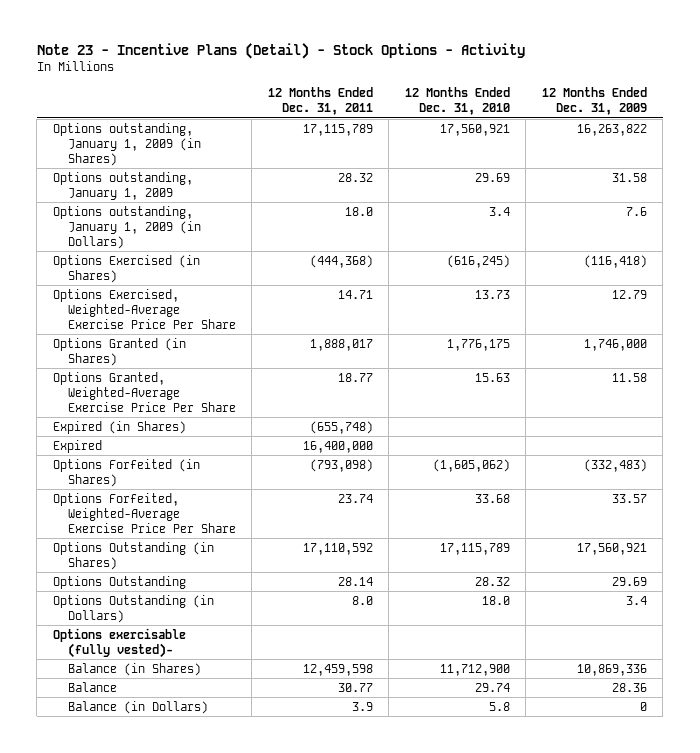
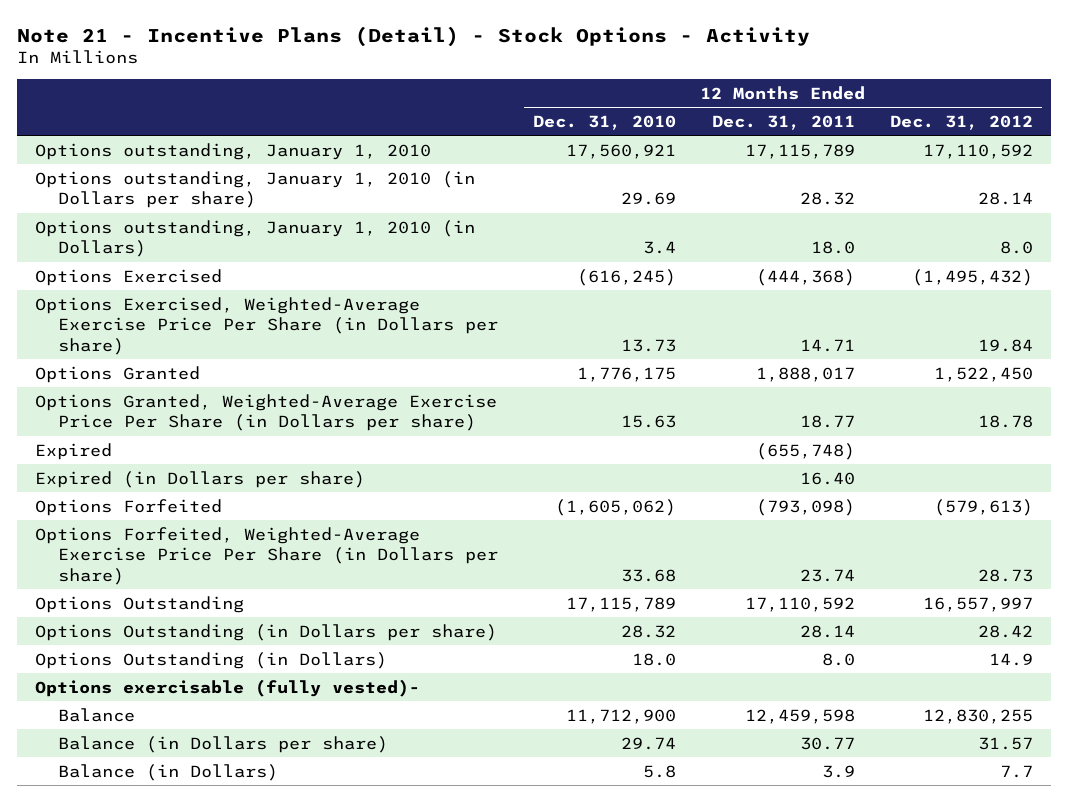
- Note 23 - Incentive Plans (Detail) - Stock Options - Activity
+ Note 21 - Incentive Plans (Detail) - Stock Options - Activity
- | 12 Months Ended Dec. 31, 2011 | 12 Months Ended Dec. 31, 2010 | 12 Months Ended Dec. 31, 2009
+ | 12 Months Ended Dec. 31, 2010 | 12 Months Ended Dec. 31, 2011 | 12 Months Ended Dec. 31, 2012
- Options outstanding, January 1, 2009 (in Shares) | 17,115,789 | 17,560,921 | 16,263,822
- Options outstanding, January 1, 2009 | 28.32 | 29.69 | 31.58
- Options outstanding, January 1, 2009 (in Dollars) | 18.0 | 3.4 | 7.6
- Options Exercised (in Shares) | (444,368) | (616,245) | (116,418)
- Options Exercised, Weighted-Average Exercise Price Per Share | 14.71 | 13.73 | 12.79
- Options Granted (in Shares) | 1,888,017 | 1,776,175 | 1,746,000
- Options Granted, Weighted-Average Exercise Price Per Share | 18.77 | 15.63 | 11.58
- Expired (in Shares) | (655,748) | |
- Expired | 16,400,000 | |
- Options Forfeited (in Shares) | (793,098) | (1,605,062) | (332,483)
- Options Forfeited, Weighted-Average Exercise Price Per Share | 23.74 | 33.68 | 33.57
- Options Outstanding (in Shares) | 17,110,592 | 17,115,789 | 17,560,921
- Options Outstanding | 28.14 | 28.32 | 29.69
+ Options outstanding, January 1, 2010 | 17,560,921 | 17,115,789 | 17,110,592
+ Options outstanding, January 1, 2010 (in Dollars per share) | 29.69 | 28.32 | 28.14
+ Options outstanding, January 1, 2010 (in Dollars) | 3.4 | 18.0 | 8.0
+ Options Exercised | (616,245) | (444,368) | (1,495,432)
+ Options Exercised, Weighted-Average Exercise Price Per Share (in Dollars per share) | 13.73 | 14.71 | 19.84
+ Options Granted | 1,776,175 | 1,888,017 | 1,522,450
+ Options Granted, Weighted-Average Exercise Price Per Share (in Dollars per share) | 15.63 | 18.77 | 18.78
+ Expired | | (655,748) |
+ Expired (in Dollars per share) | | 16.40 |
+ Options Forfeited | (1,605,062) | (793,098) | (579,613)
+ Options Forfeited, Weighted-Average Exercise Price Per Share (in Dollars per share) | 33.68 | 23.74 | 28.73
+ Options Outstanding | 17,115,789 | 17,110,592 | 16,557,997
+ Options Outstanding (in Dollars per share) | 28.32 | 28.14 | 28.42
- Balance (in Shares) | 12,459,598 | 11,712,900 | 10,869,336
- Balance | 30.77 | 29.74 | 28.36
+ Balance | 11,712,900 | 12,459,598 | 12,830,255
+ Balance (in Dollars per share) | 29.74 | 30.77 | 31.57

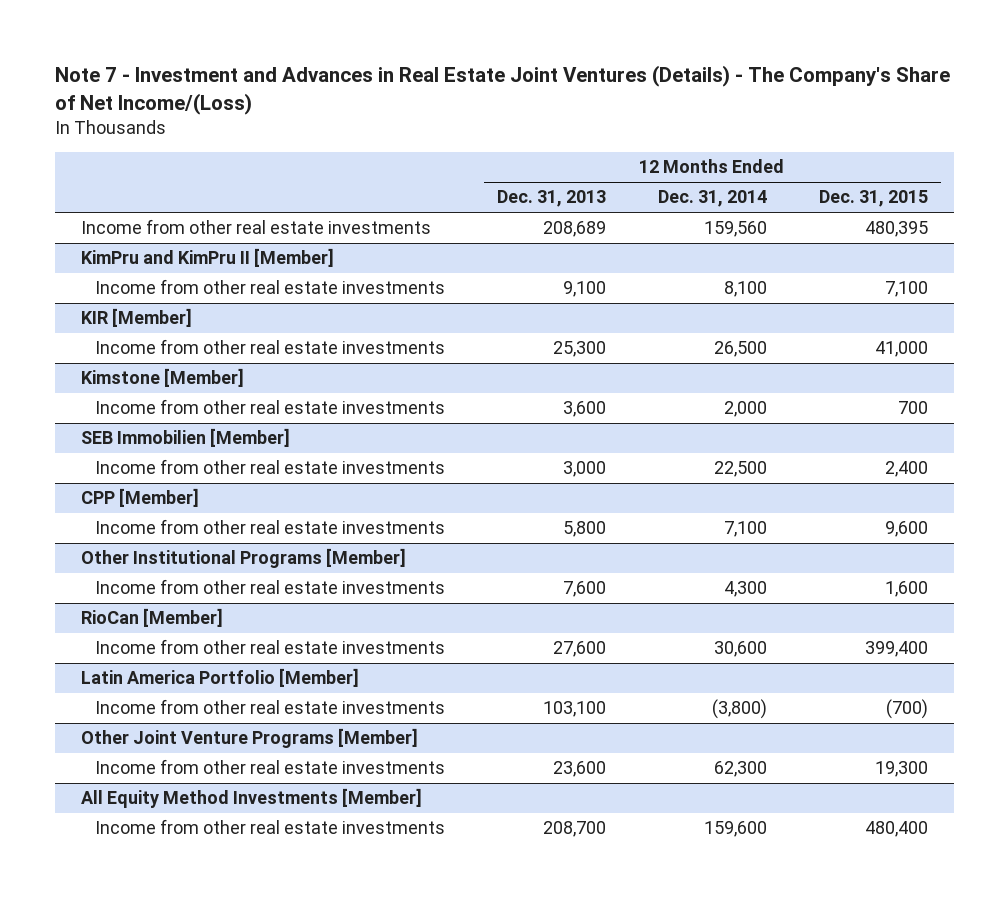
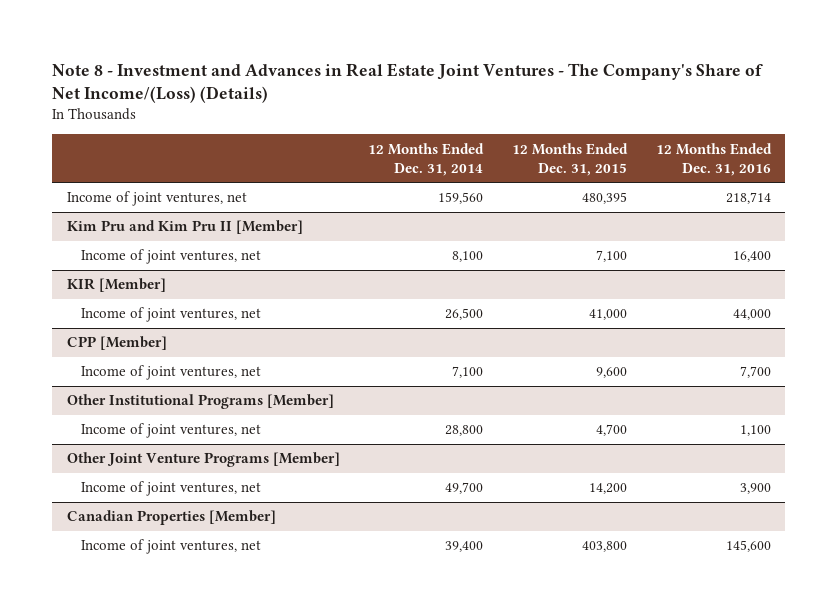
- Note 7 - Investment and Advances in Real Estate Joint Ventures (Details) - The Company's Share of Net Income/(Loss)
+ Note 8 - Investment and Advances in Real Estate Joint Ventures - The Company's Share of Net Income/(Loss) (Details)
- | 12 Months Ended Dec. 31, 2013 | 12 Months Ended Dec. 31, 2014 | 12 Months Ended Dec. 31, 2015
+ | 12 Months Ended Dec. 31, 2014 | 12 Months Ended Dec. 31, 2015 | 12 Months Ended Dec. 31, 2016
- Incomе from othеr rеal еstatе invеstmеnts | 208,689 | 159,560 | 480,395
- KimPru and KimPru II [Member]
- Incomе from othеr rеal еstatе invеstmеnts | 9,100 | 8,100 | 7,100
+ Income of joint ventures, net | 159,560 | 480,395 | 218,714
+ Kim Pru and Kim Pru II [Member]
+ Income of joint ventures, net | 8,100 | 7,100 | 16,400
@ KIR [Member]
- Incomе from othеr rеal еstatе invеstmеnts | 25,300 | 26,500 | 41,000
- Kimstone [Member]
- Incomе from othеr rеal еstatе invеstmеnts | 3,600 | 2,000 | 700
- SEB Immobilien [Member]
- Incomе from othеr rеal еstatе invеstmеnts | 3,000 | 22,500 | 2,400
@ KIR [Member]
+ Income of joint ventures, net | 26,500 | 41,000 | 44,000
@ CPP [Member]
- Incomе from othеr rеal еstatе invеstmеnts | 5,800 | 7,100 | 9,600
+ Income of joint ventures, net | 7,100 | 9,600 | 7,700
@ Other Institutional Programs [Member]
- Incomе from othеr rеal еstatе invеstmеnts | 7,600 | 4,300 | 1,600
- RioCan [Member]
- Incomе from othеr rеal еstatе invеstmеnts | 27,600 | 30,600 | 399,400
- Latin America Portfolio [Member]
- Incomе from othеr rеal еstatе invеstmеnts | 103,100 | (3,800) | (700)
@ Other Institutional Programs [Member]
+ Income of joint ventures, net | 28,800 | 4,700 | 1,100
@ Other Joint Venture Programs [Member]
- Incomе from othеr rеal еstatе invеstmеnts | 23,600 | 62,300 | 19,300
- All Equity Method Investments [Member]
- Incomе from othеr rеal еstatе invеstmеnts | 208,700 | 159,600 | 480,400
@ Other Joint Venture Programs [Member]
+ Income of joint ventures, net | 49,700 | 14,200 | 3,900
+ Canadian Properties [Member]
+ Income of joint ventures, net | 39,400 | 403,800 | 145,600

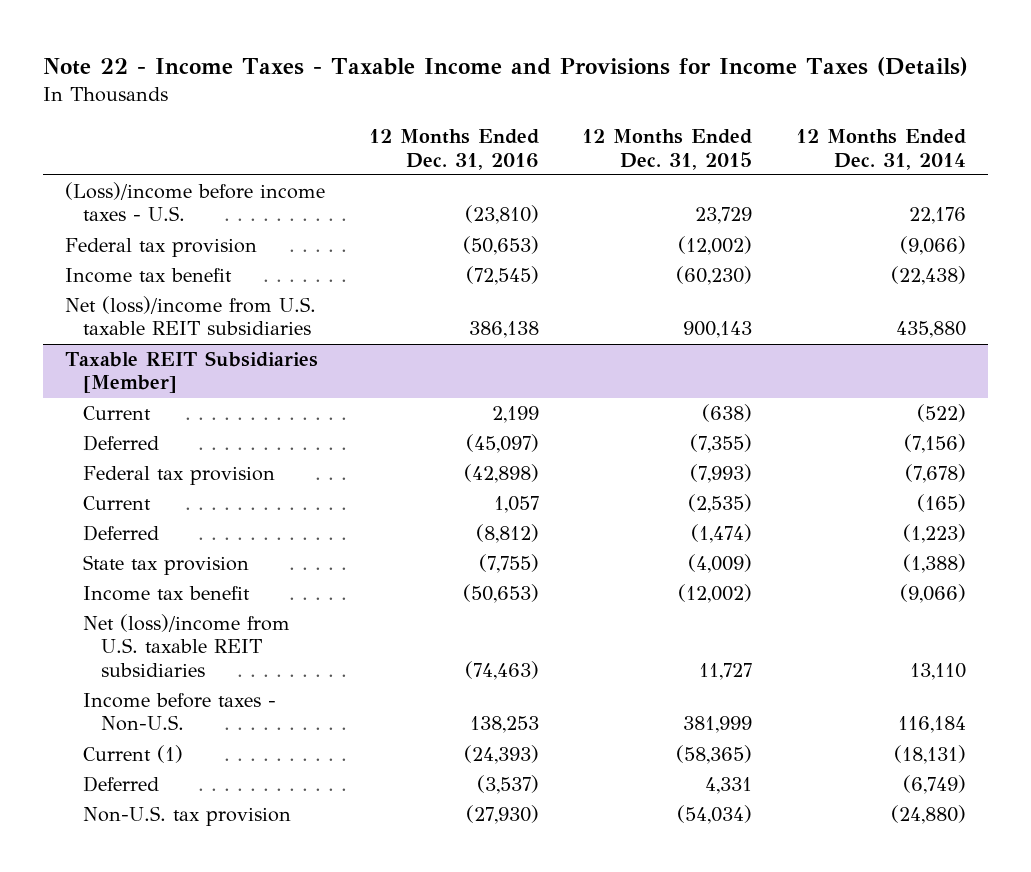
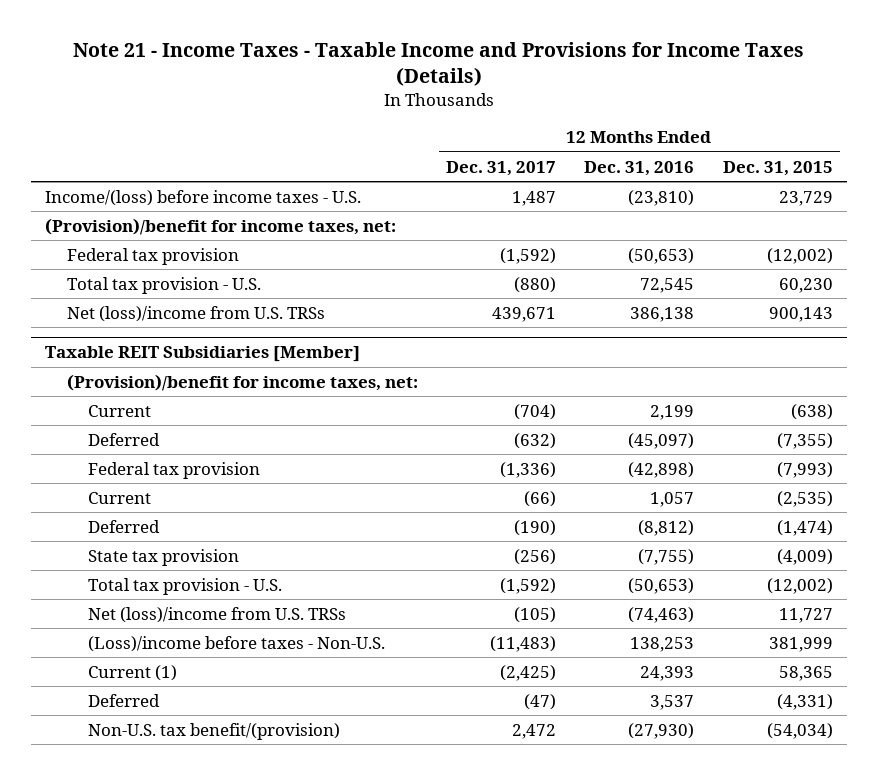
- Note 22 - Income Taxes - Taxable Income and Provisions for Income Taxes (Details)
+ Note 21 - Income Taxes - Taxable Income and Provisions for Income Taxes (Details)
- | 12 Months Ended Dec. 31, 2016 | 12 Months Ended Dec. 31, 2015 | 12 Months Ended Dec. 31, 2014
+ | 12 Months Ended Dec. 31, 2017 | 12 Months Ended Dec. 31, 2016 | 12 Months Ended Dec. 31, 2015
- (Loss)/income before income taxes - U.S. | (23,810) | 23,729 | 22,176
+ Income/(loss) before income taxes - U.S. | 1,487 | (23,810) | 23,729
+ (Provision)/benefit for income taxes, net:
- Income tax benefit | (72,545) | (60,230) | (22,438)
- Net (loss)/income from U.S. taxable REIT subsidiaries | 386,138 | 900,143 | 435,880
+ Total tax provision - U.S. | (880) | 72,545 | 60,230
+ Net (loss)/income from U.S. TRSs | 439,671 | 386,138 | 900,143
@ Taxable REIT Subsidiaries [Member]
+ (Provision)/benefit for income taxes, net:
- Income tax benefit | (50,653) | (12,002) | (9,066)
- Net (loss)/income from U.S. taxable REIT subsidiaries | (74,463) | 11,727 | 13,110
- Income before taxes - Non-U.S. | 138,253 | 381,999 | 116,184
- Current (1) | (24,393) | (58,365) | (18,131)
- Deferred | (3,537) | 4,331 | (6,749)
- Non-U.S. tax provision | (27,930) | (54,034) | (24,880)
+ Total tax provision - U.S. | (1,592) | (50,653) | (12,002)
+ Net (loss)/income from U.S. TRSs | (105) | (74,463) | 11,727
+ (Loss)/income before taxes - Non-U.S. | (11,483) | 138,253 | 381,999
+ Current (1) | (2,425) | 24,393 | 58,365
+ Deferred | (47) | 3,537 | (4,331)
+ Non-U.S. tax benefit/(provision) | 2,472 | (27,930) | (54,034)

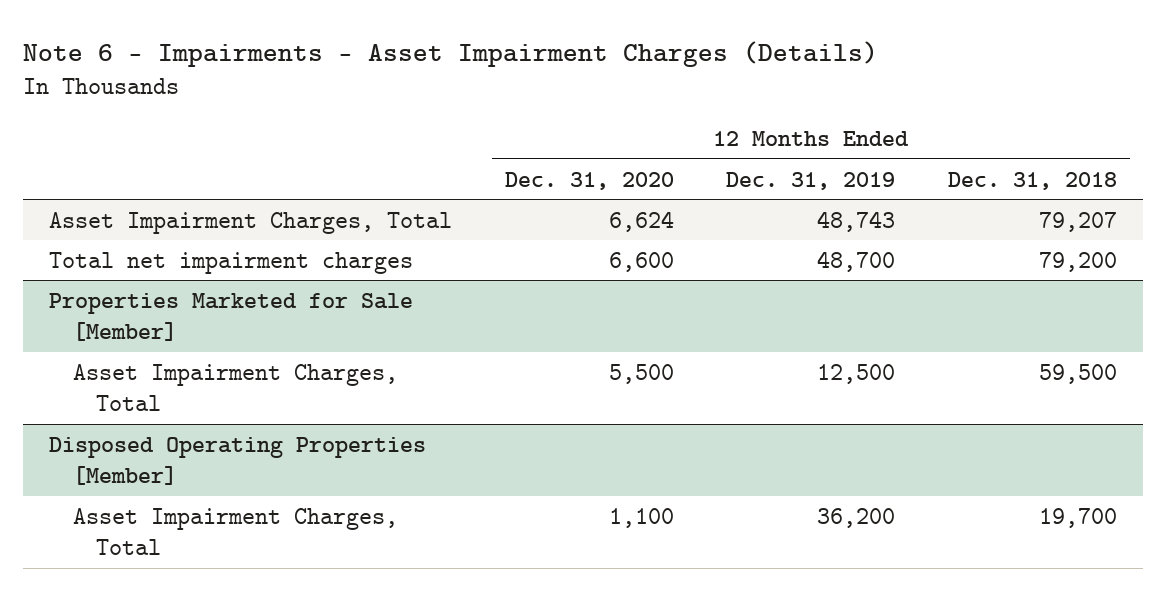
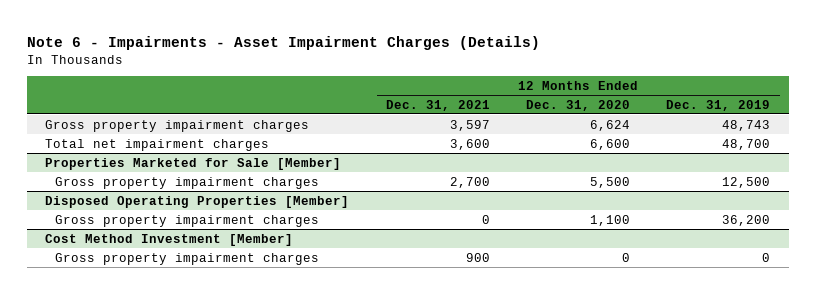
- | 12 Months Ended Dec. 31, 2020 | 12 Months Ended Dec. 31, 2019 | 12 Months Ended Dec. 31, 2018
+ | 12 Months Ended Dec. 31, 2021 | 12 Months Ended Dec. 31, 2020 | 12 Months Ended Dec. 31, 2019
- Asset Impairment Charges, Total | 6,624 | 48,743 | 79,207
+ Gross property impairment charges | 3,597 | 6,624 | 48,743
@ Properties Marketed for Sale [Member]
- Asset Impairment Charges, Total | 5,500 | 12,500 | 59,500
+ Gross property impairment charges | 2,700 | 5,500 | 12,500
@ Disposed Operating Properties [Member]
- Asset Impairment Charges, Total | 1,100 | 36,200 | 19,700
+ Gross property impairment charges | 0 | 1,100 | 36,200
+ Cost Method Investment [Member]
+ Gross property impairment charges | 900 | 0 | 0

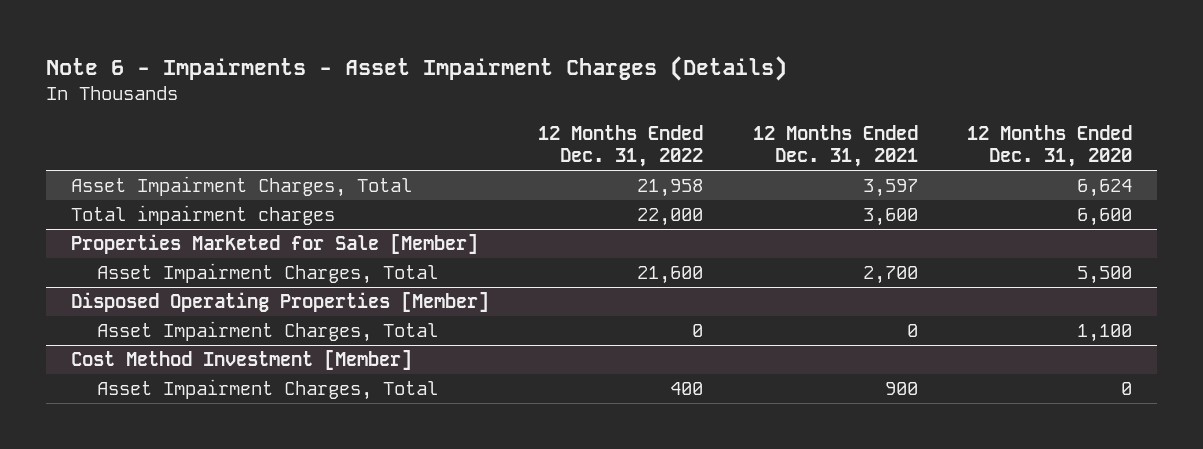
- | 12 Months Ended Dec. 31, 2021 | 12 Months Ended Dec. 31, 2020 | 12 Months Ended Dec. 31, 2019
+ | 12 Months Ended Dec. 31, 2022 | 12 Months Ended Dec. 31, 2021 | 12 Months Ended Dec. 31, 2020
- Gross property impairment charges | 3,597 | 6,624 | 48,743
- Total net impairment charges | 3,600 | 6,600 | 48,700
+ Asset Impairment Charges, Total | 21,958 | 3,597 | 6,624
+ Total impairment charges | 22,000 | 3,600 | 6,600
@ Properties Marketed for Sale [Member]
- Gross property impairment charges | 2,700 | 5,500 | 12,500
+ Asset Impairment Charges, Total | 21,600 | 2,700 | 5,500
@ Disposed Operating Properties [Member]
- Gross property impairment charges | 0 | 1,100 | 36,200
+ Asset Impairment Charges, Total | 0 | 0 | 1,100
@ Cost Method Investment [Member]
- Gross property impairment charges | 900 | 0 | 0
+ Asset Impairment Charges, Total | 400 | 900 | 0

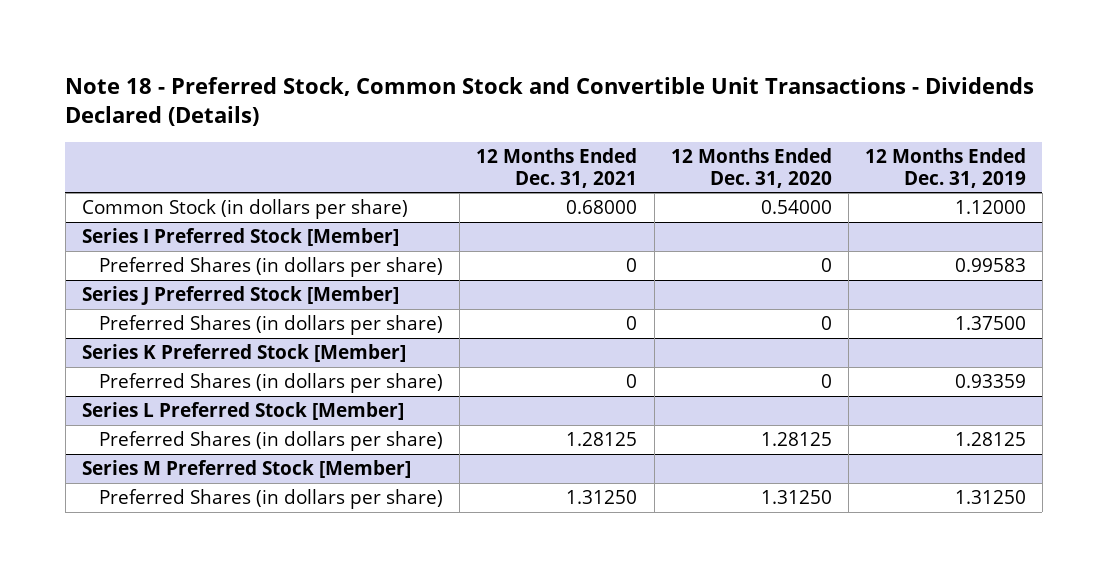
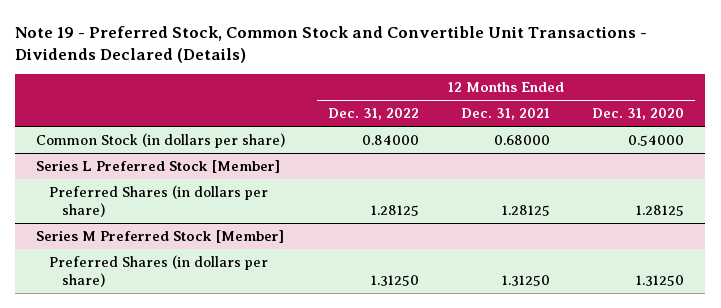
- Note 18 - Preferred Stock, Common Stock and Convertible Unit Transactions - Dividends Declared (Details)
+ Note 19 - Preferred Stock, Common Stock and Convertible Unit Transactions - Dividends Declared (Details)
- | 12 Months Ended Dec. 31, 2021 | 12 Months Ended Dec. 31, 2020 | 12 Months Ended Dec. 31, 2019
+ | 12 Months Ended Dec. 31, 2022 | 12 Months Ended Dec. 31, 2021 | 12 Months Ended Dec. 31, 2020
- Series I Preferred Stock [Member]
- Preferred Shares (in dollars per share) | 0 | 0 | 0.99583
- Series J Preferred Stock [Member]
- Preferred Shares (in dollars per share) | 0 | 0 | 1.37500
- Series K Preferred Stock [Member]
- Preferred Shares (in dollars per share) | 0 | 0 | 0.93359

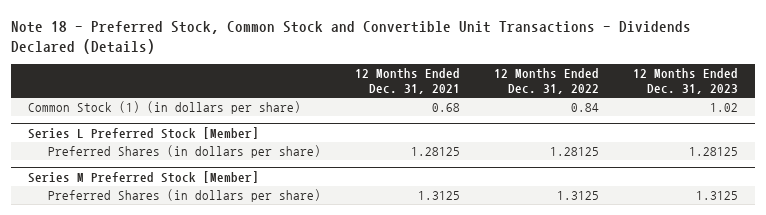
- Note 19 - Preferred Stock, Common Stock and Convertible Unit Transactions - Dividends Declared (Details)
+ Note 18 - Preferred Stock, Common Stock and Convertible Unit Transactions - Dividends Declared (Details)
- | 12 Months Ended Dec. 31, 2022 | 12 Months Ended Dec. 31, 2021 | 12 Months Ended Dec. 31, 2020
+ | 12 Months Ended Dec. 31, 2021 | 12 Months Ended Dec. 31, 2022 | 12 Months Ended Dec. 31, 2023
- Common Stock (in dollars per share) | 0.84000 | 0.68000 | 0.54000
+ Common Stock (1) (in dollars per share) | 0.68 | 0.84 | 1.02
@ Series M Preferred Stock [Member]
- Preferred Shares (in dollars per share) | 1.31250 | 1.31250 | 1.31250
+ Preferred Shares (in dollars per share) | 1.3125 | 1.3125 | 1.3125

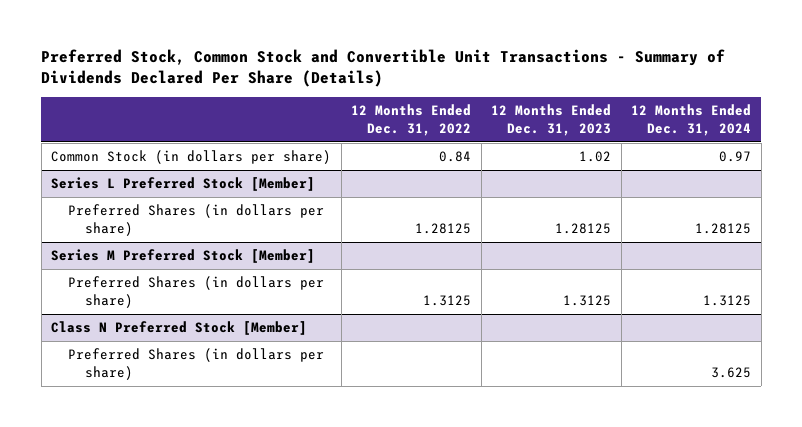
- Note 18 - Preferred Stock, Common Stock and Convertible Unit Transactions - Dividends Declared (Details)
+ Preferred Stock, Common Stock and Convertible Unit Transactions - Summary of Dividends Declared Per Share (Details)
- | 12 Months Ended Dec. 31, 2021 | 12 Months Ended Dec. 31, 2022 | 12 Months Ended Dec. 31, 2023
+ | 12 Months Ended Dec. 31, 2022 | 12 Months Ended Dec. 31, 2023 | 12 Months Ended Dec. 31, 2024
- Common Stock (1) (in dollars per share) | 0.68 | 0.84 | 1.02
+ Common Stock (in dollars per share) | 0.84 | 1.02 | 0.97
+ Class N Preferred Stock [Member]
+ Preferred Shares (in dollars per share) | | | 3.625

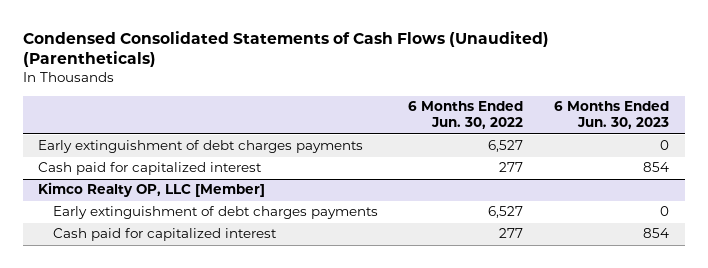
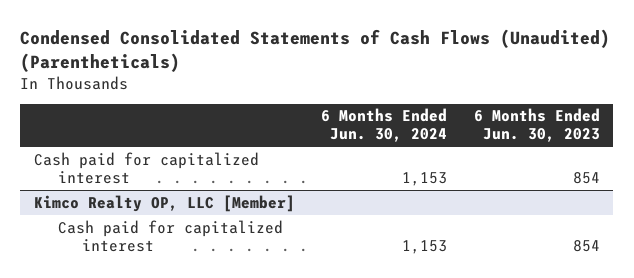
- | 6 Months Ended Jun. 30, 2022 | 6 Months Ended Jun. 30, 2023
+ | 6 Months Ended Jun. 30, 2024 | 6 Months Ended Jun. 30, 2023
- Early extinguishment of debt charges payments | 6,527 | 0
@ Kimco Realty OP, LLC [Member]
- Early extinguishment of debt charges payments | 6,527 | 0

